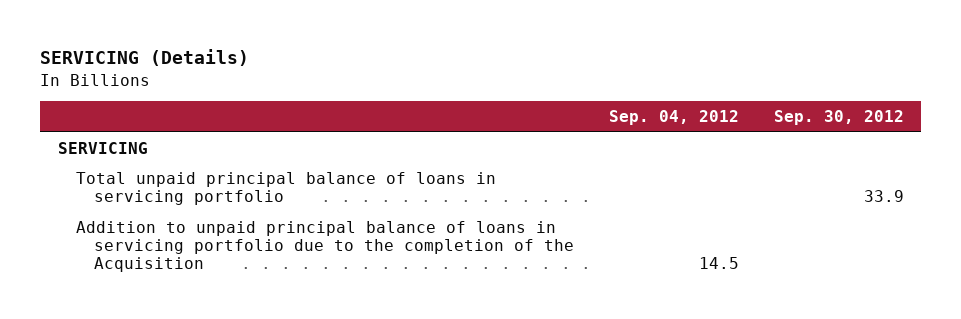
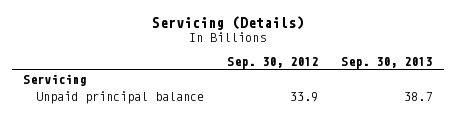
- SERVICING (Details)
+ Servicing (Details)
- | Sep. 04, 2012 | Sep. 30, 2012
+ | Sep. 30, 2012 | Sep. 30, 2013
- SERVICING
- Total unpaid principal balance of loans in servicing portfolio | | 33.9
- Addition to unpaid principal balance of loans in servicing portfolio due to the completion of the Acquisition | 14.5 |
+ Servicing
+ Unpaid principal balance | 33.9 | 38.7

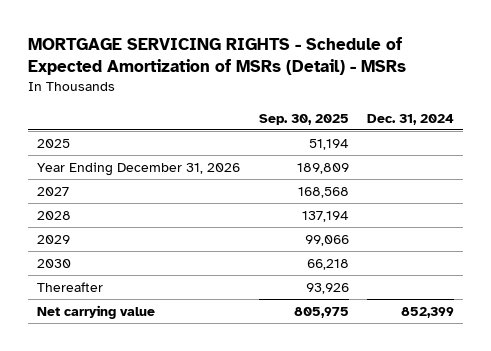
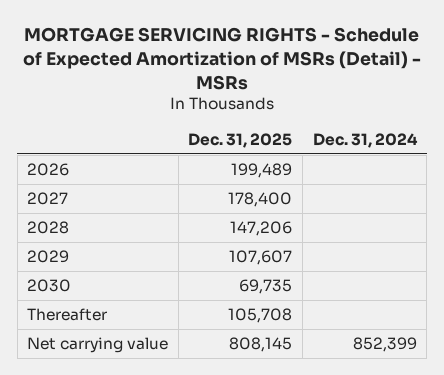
- | Sep. 30, 2025 | Dec. 31, 2024
+ | Dec. 31, 2025 | Dec. 31, 2024
- 2025 | 51,194 |
- Year Ending December 31, 2026 | 189,809 |
+ 2026 | 199,489 |

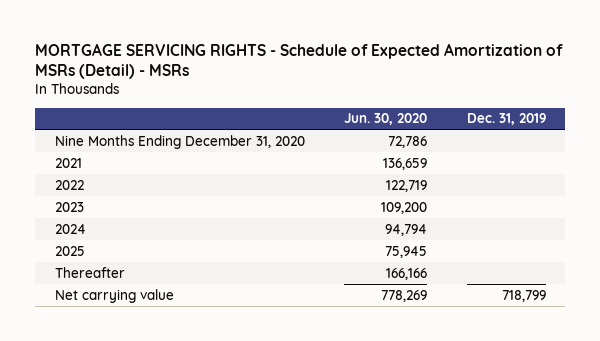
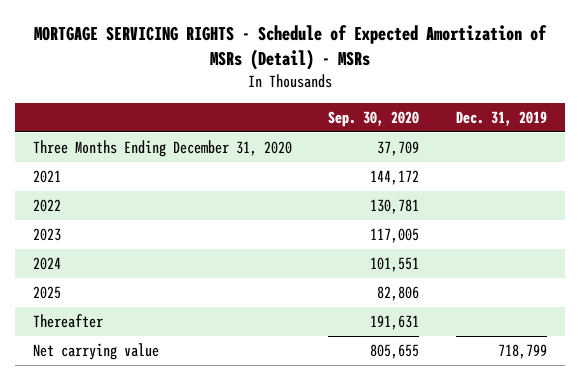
- | Jun. 30, 2020 | Dec. 31, 2019
+ | Sep. 30, 2020 | Dec. 31, 2019
- Nine Months Ending December 31, 2020 | 72,786 |
+ Three Months Ending December 31, 2020 | 37,709 |

